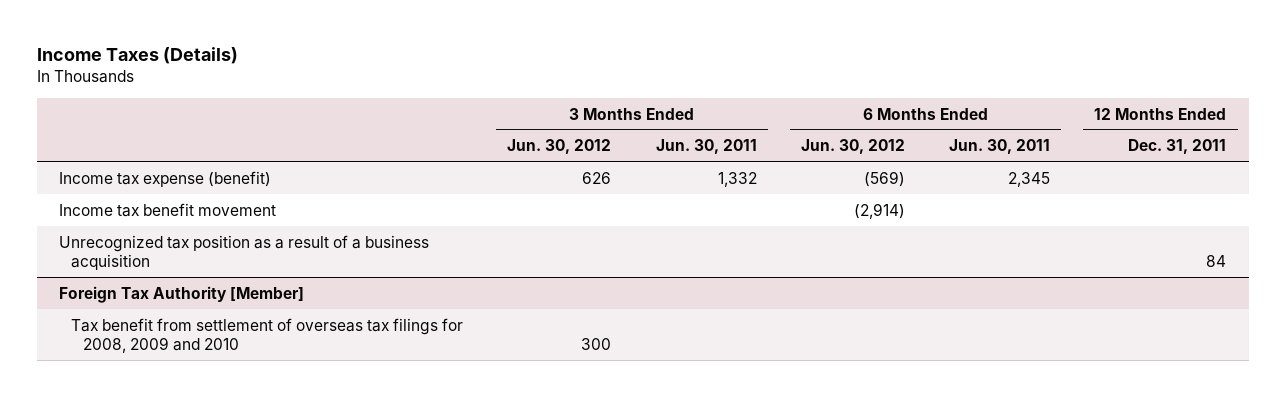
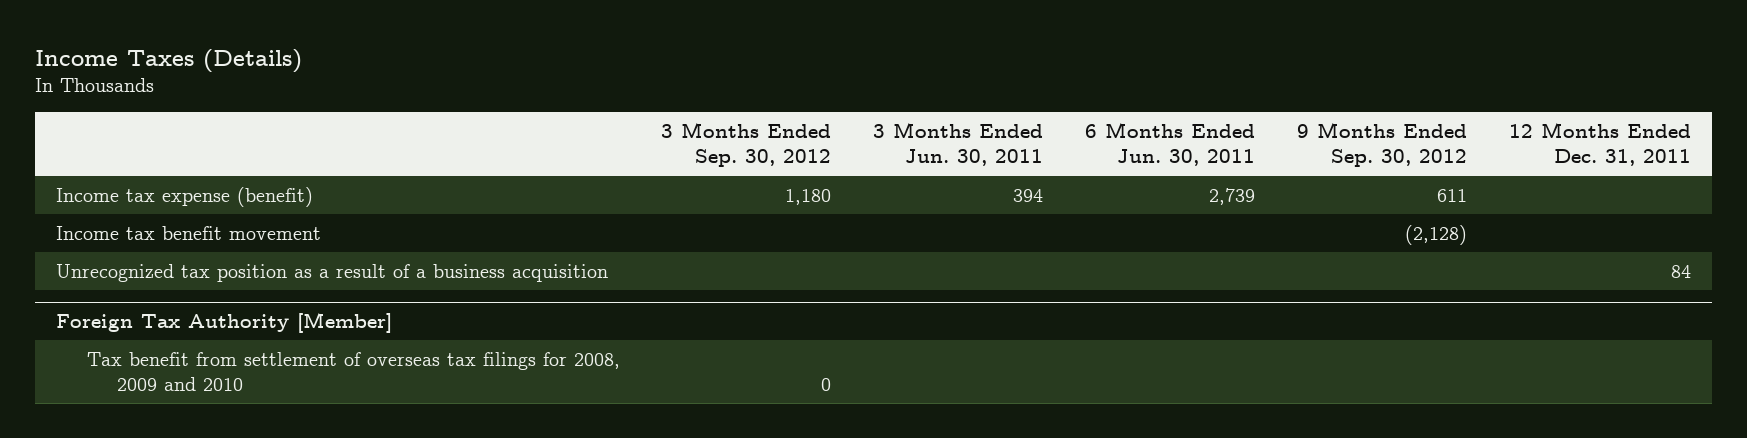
- | 3 Months Ended Jun. 30, 2012 | 3 Months Ended Jun. 30, 2011 | 6 Months Ended Jun. 30, 2012 | 6 Months Ended Jun. 30, 2011 | 12 Months Ended Dec. 31, 2011
+ | 3 Months Ended Sep. 30, 2012 | 3 Months Ended Jun. 30, 2011 | 6 Months Ended Jun. 30, 2011 | 9 Months Ended Sep. 30, 2012 | 12 Months Ended Dec. 31, 2011
- Income tax expense (benefit) | 626 | 1,332 | (569) | 2,345 |
+ Income tax expense (benefit) | 1,180 | 394 | 2,739 | 611 |

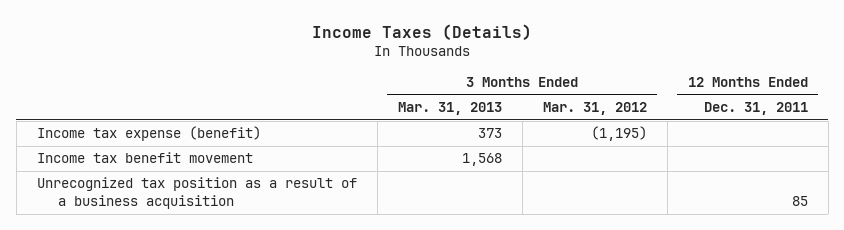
- | 3 Months Ended Sep. 30, 2012 | 3 Months Ended Jun. 30, 2011 | 6 Months Ended Jun. 30, 2011 | 9 Months Ended Sep. 30, 2012 | 12 Months Ended Dec. 31, 2011
+ | 3 Months Ended Mar. 31, 2013 | 3 Months Ended Mar. 31, 2012 | 12 Months Ended Dec. 31, 2011
- Unrecognized tax position as a result of a business acquisition | | | | | 84
- Foreign Tax Authority [Member]
- Tax benefit from settlement of overseas tax filings for 2008, 2009 and 2010 | 0 | | | |
+ Unrecognized tax position as a result of a business acquisition | | | 85

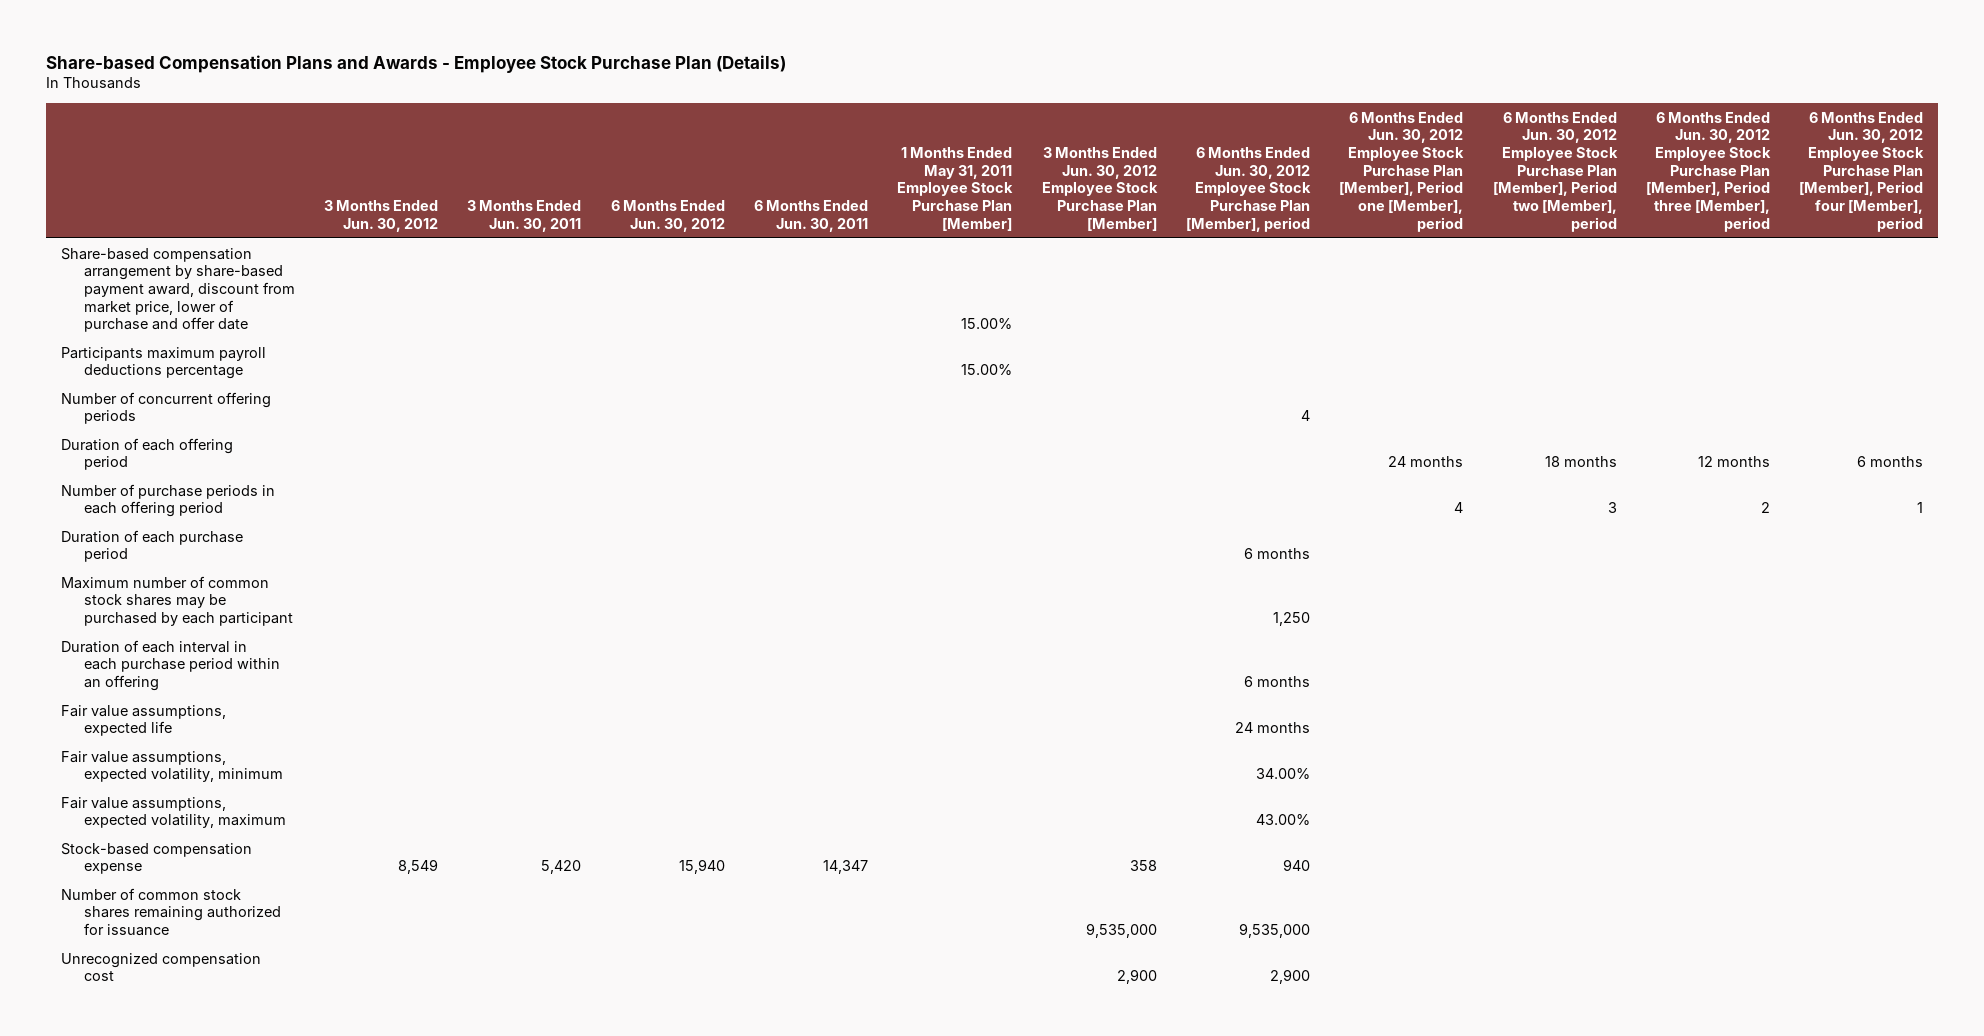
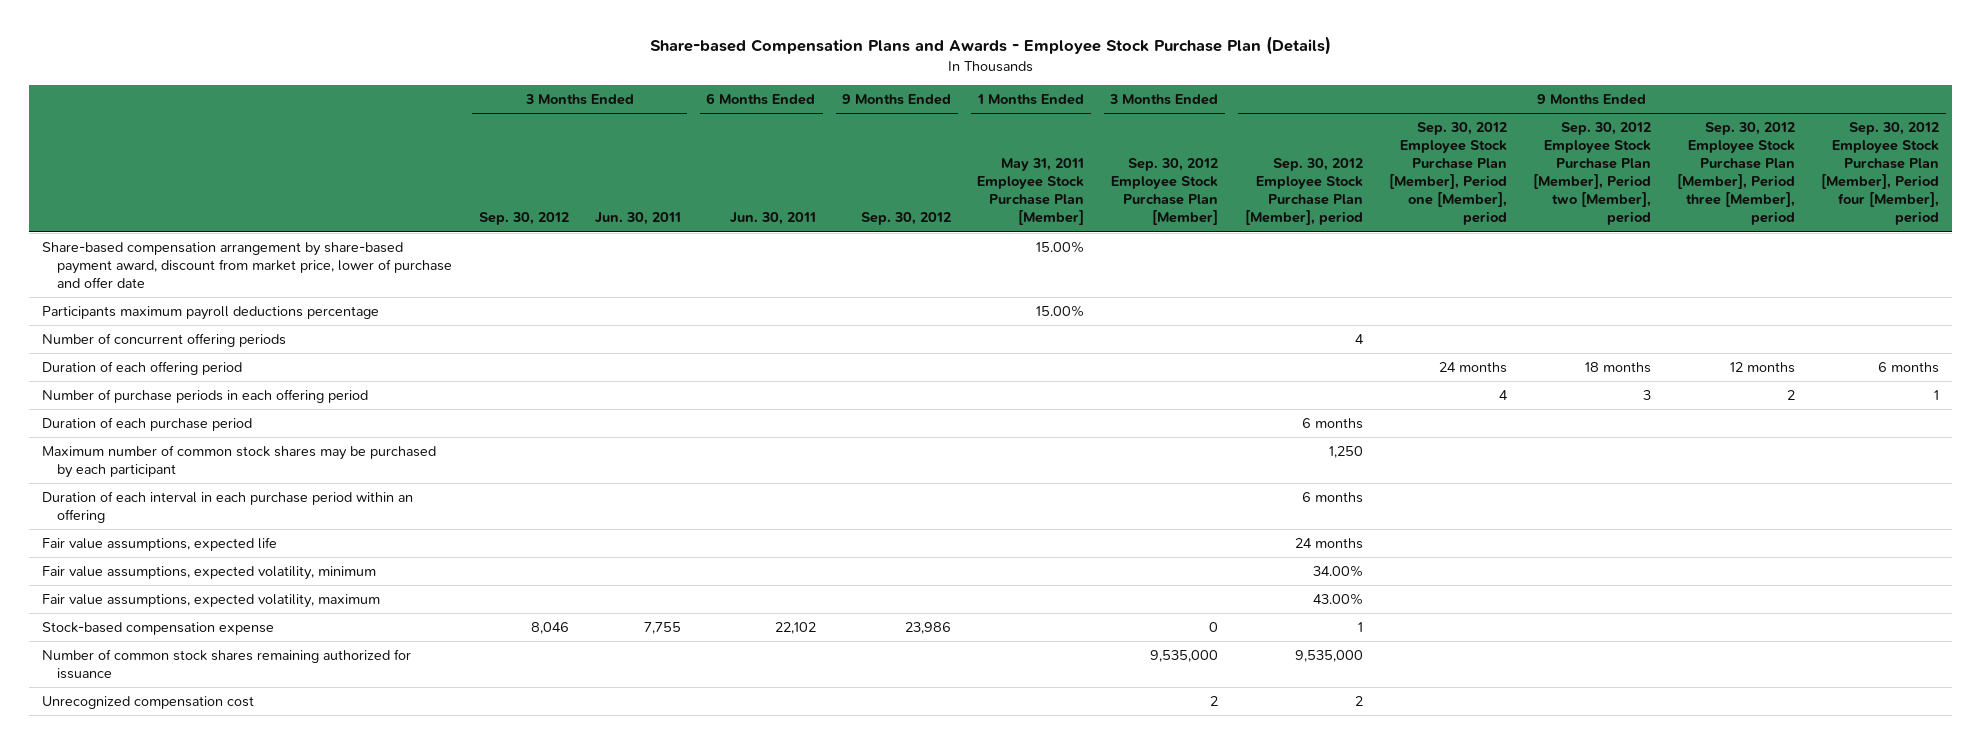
- | 3 Months Ended Jun. 30, 2012 | 3 Months Ended Jun. 30, 2011 | 6 Months Ended Jun. 30, 2012 | 6 Months Ended Jun. 30, 2011 | 1 Months Ended May 31, 2011 Employee Stock Purchase Plan [Member] | 3 Months Ended Jun. 30, 2012 Employee Stock Purchase Plan [Member] | 6 Months Ended Jun. 30, 2012 Employee Stock Purchase Plan [Member], period | 6 Months Ended Jun. 30, 2012 Employee Stock Purchase Plan [Member], Period one [Member], period | 6 Months Ended Jun. 30, 2012 Employee Stock Purchase Plan [Member], Period two [Member], period | 6 Months Ended Jun. 30, 2012 Employee Stock Purchase Plan [Member], Period three [Member], period | 6 Months Ended Jun. 30, 2012 Employee Stock Purchase Plan [Member], Period four [Member], period
+ | 3 Months Ended Sep. 30, 2012 | 3 Months Ended Jun. 30, 2011 | 6 Months Ended Jun. 30, 2011 | 9 Months Ended Sep. 30, 2012 | 1 Months Ended May 31, 2011 Employee Stock Purchase Plan [Member] | 3 Months Ended Sep. 30, 2012 Employee Stock Purchase Plan [Member] | 9 Months Ended Sep. 30, 2012 Employee Stock Purchase Plan [Member], period | 9 Months Ended Sep. 30, 2012 Employee Stock Purchase Plan [Member], Period one [Member], period | 9 Months Ended Sep. 30, 2012 Employee Stock Purchase Plan [Member], Period two [Member], period | 9 Months Ended Sep. 30, 2012 Employee Stock Purchase Plan [Member], Period three [Member], period | 9 Months Ended Sep. 30, 2012 Employee Stock Purchase Plan [Member], Period four [Member], period
- Stock-based compensation expense | 8,549 | 5,420 | 15,940 | 14,347 | | 358 | 940 | | | |
+ Stock-based compensation expense | 8,046 | 7,755 | 22,102 | 23,986 | | 0 | 1 | | | |

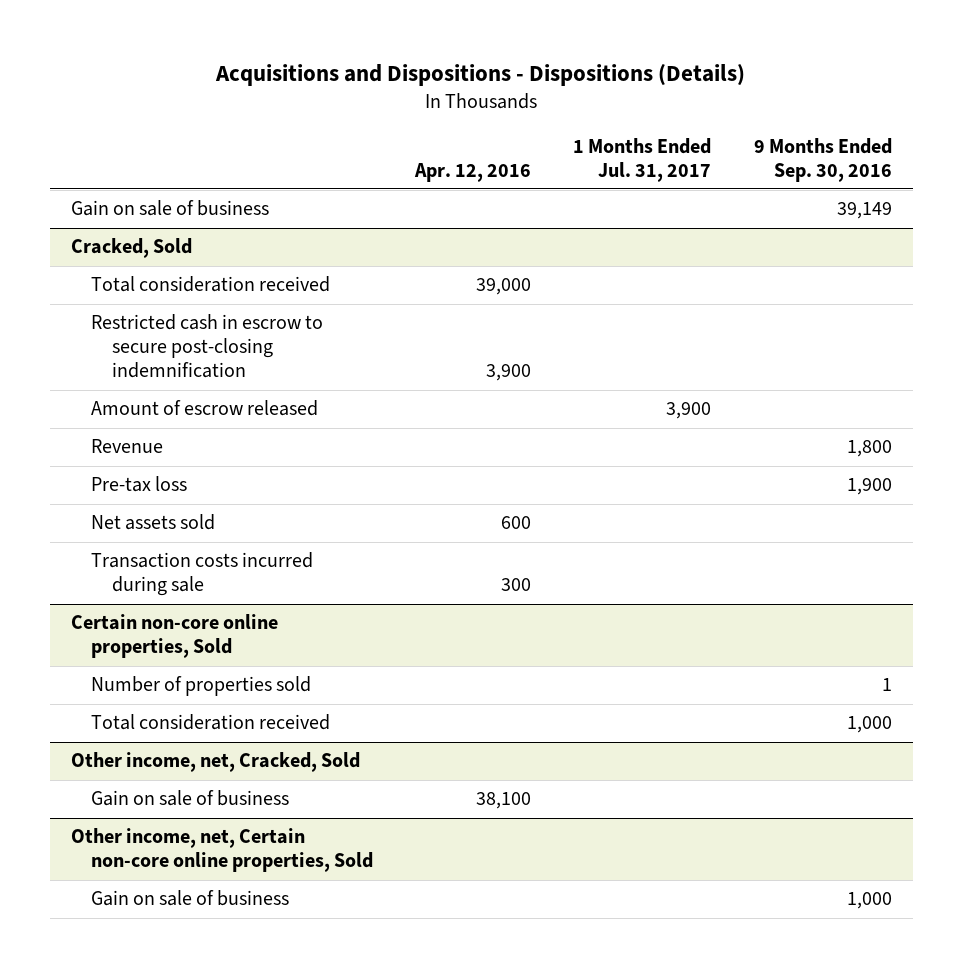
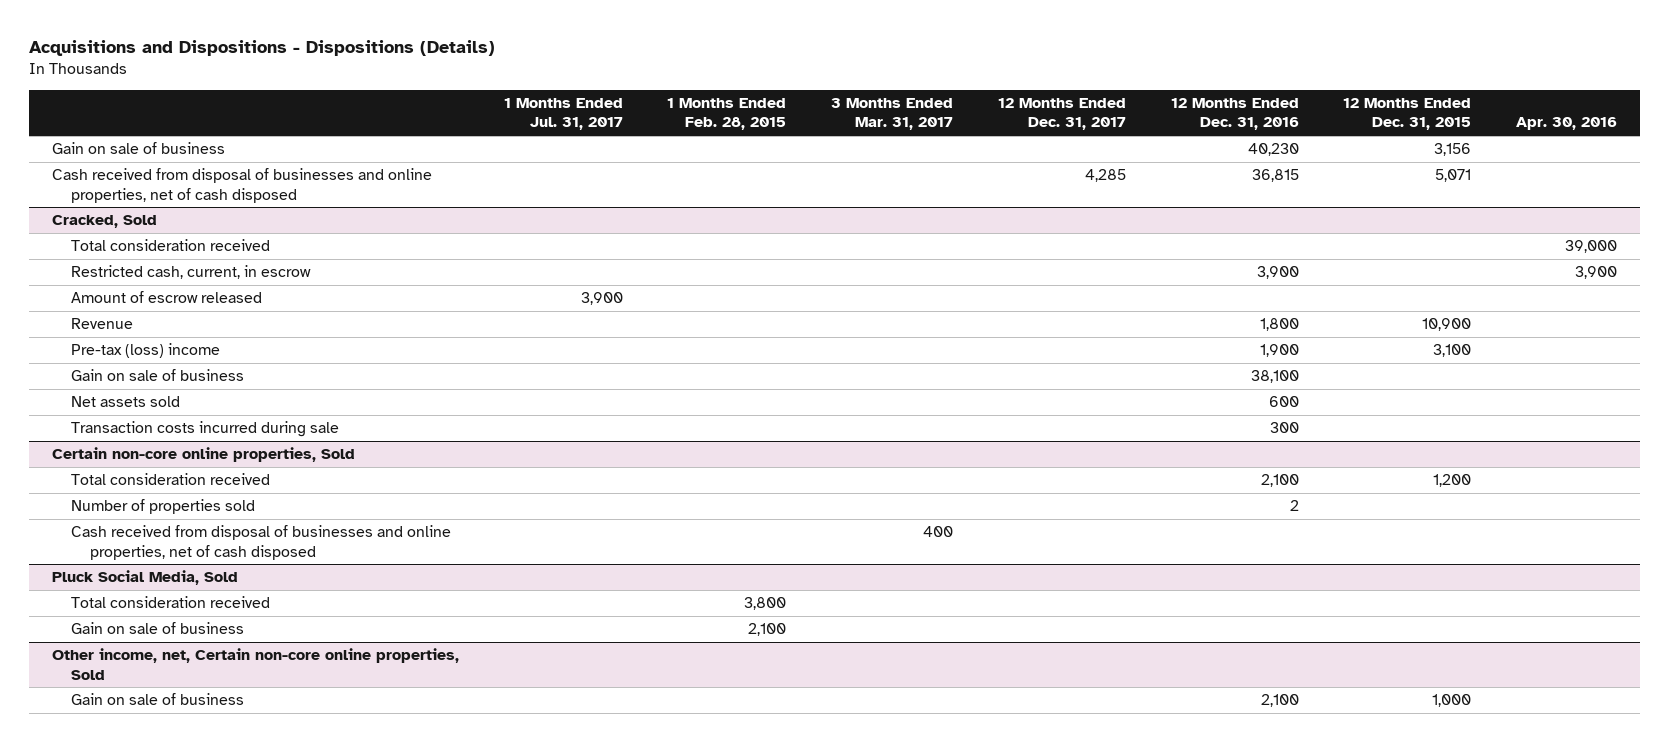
- | Apr. 12, 2016 | 1 Months Ended Jul. 31, 2017 | 9 Months Ended Sep. 30, 2016
+ | 1 Months Ended Jul. 31, 2017 | 1 Months Ended Feb. 28, 2015 | 3 Months Ended Mar. 31, 2017 | 12 Months Ended Dec. 31, 2017 | 12 Months Ended Dec. 31, 2016 | 12 Months Ended Dec. 31, 2015 | Apr. 30, 2016
+ Cash received from disposal of businesses and online properties, net of cash disposed | | | | 4,285 | 36,815 | 5,071 |
@ Cracked, Sold
- Restricted cash in escrow to secure post-closing indemnification | 3,900 | |
+ Restricted cash, current, in escrow | | | | | 3,900 | | 3,900
- Pre-tax loss | | | 1,900
+ Pre-tax (loss) income | | | | | 1,900 | 3,100 |
+ Gain on sale of business | | | | | 38,100 | |
- Other income, net, Cracked, Sold
- Gain on sale of business | 38,100 | |
@ Certain non-core online properties, Sold
moved down: Number of properties sold | | | | | 2 | |
+ Cash received from disposal of businesses and online properties, net of cash disposed | | | 400 | | | |
+ Pluck Social Media, Sold
+ Total consideration received | | 3,800 | | | | |
+ Gain on sale of business | | 2,100 | | | | |

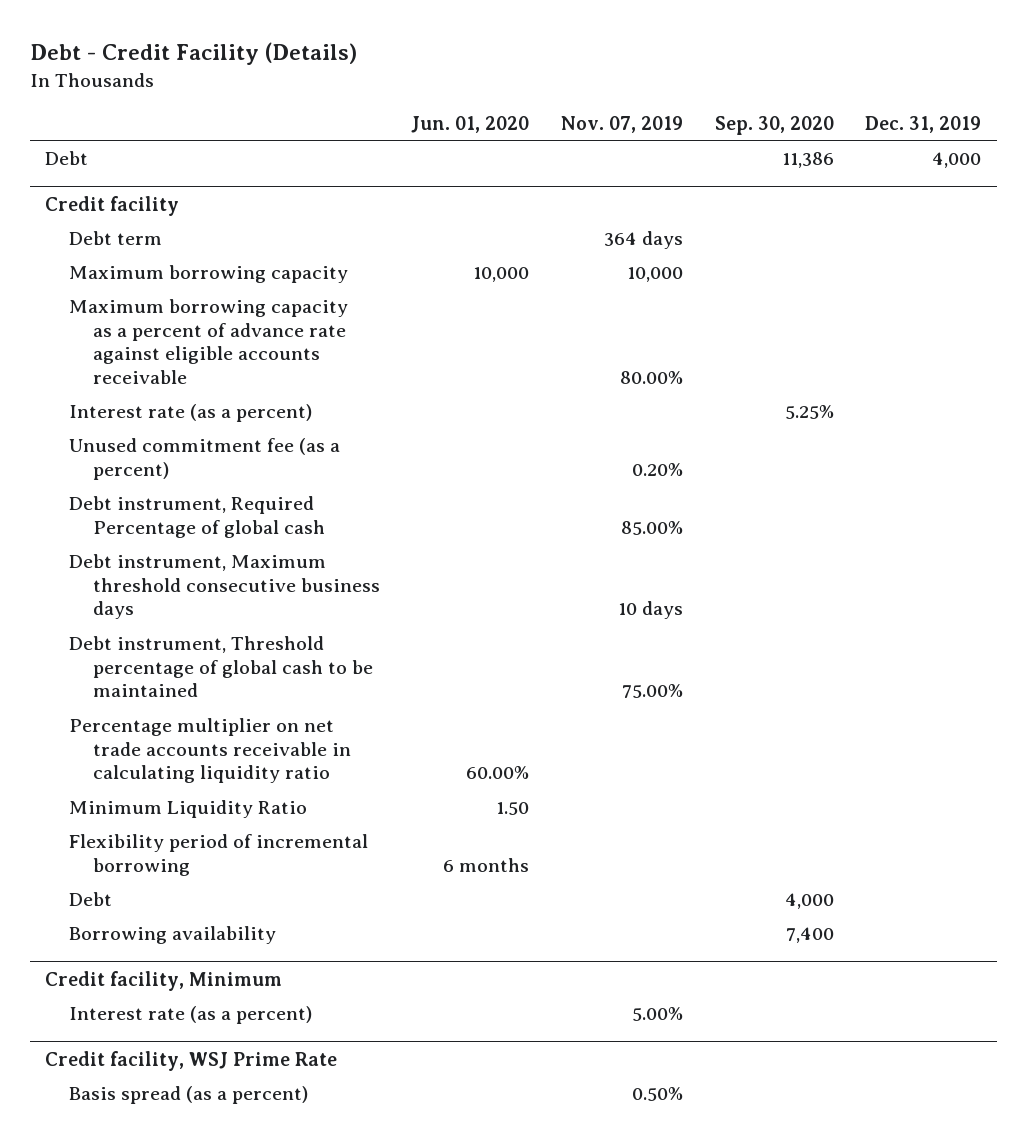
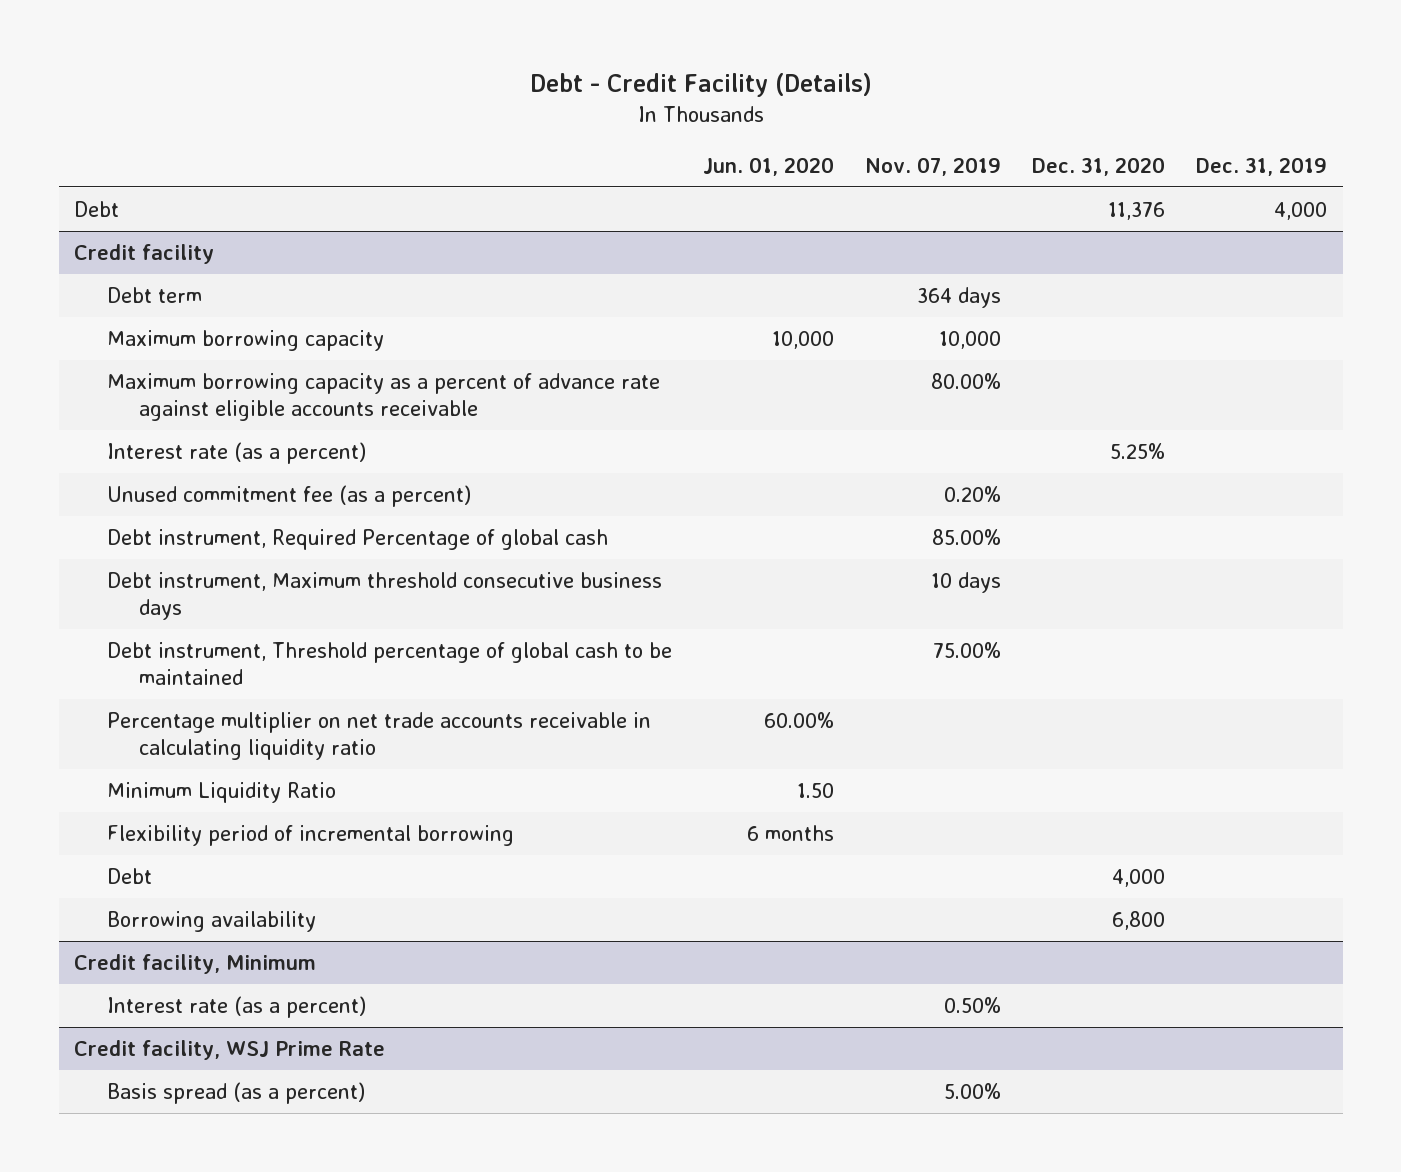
- | Jun. 01, 2020 | Nov. 07, 2019 | Sep. 30, 2020 | Dec. 31, 2019
+ | Jun. 01, 2020 | Nov. 07, 2019 | Dec. 31, 2020 | Dec. 31, 2019
@ Credit facility, Minimum
- Interest rate (as a percent) | | 5.00% | |
+ Interest rate (as a percent) | | 0.50% | |
@ Credit facility, WSJ Prime Rate
- Basis spread (as a percent) | | 0.50% | |
+ Basis spread (as a percent) | | 5.00% | |

